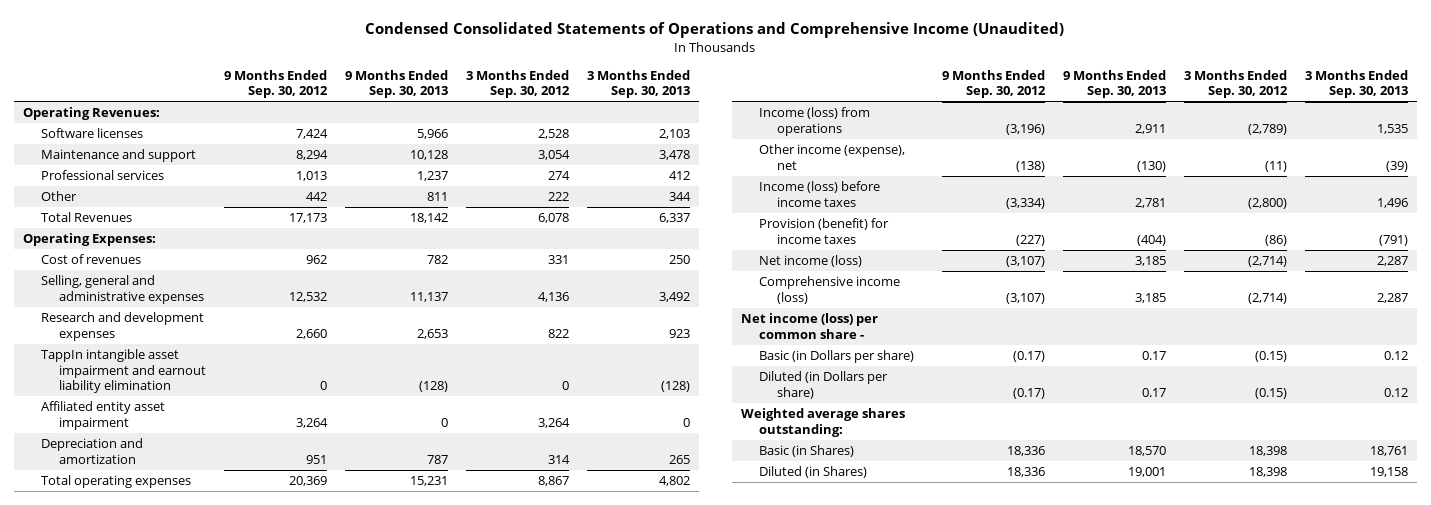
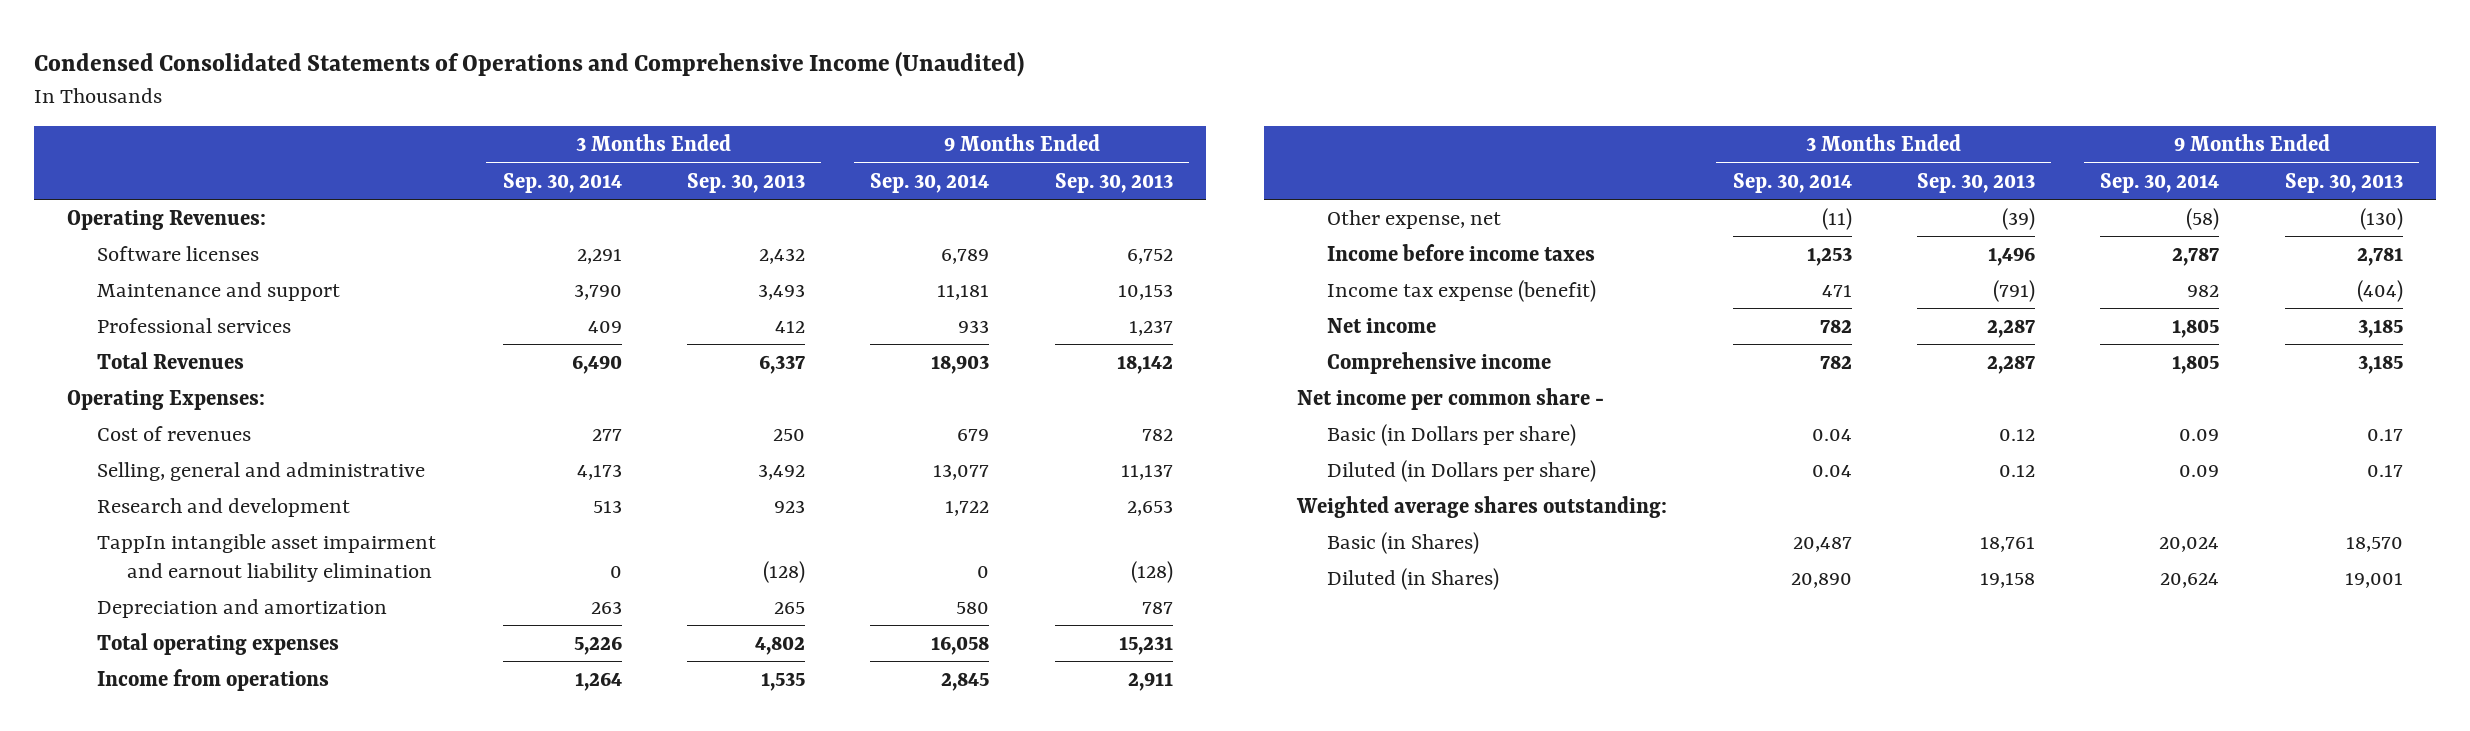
- | 9 Months Ended Sep. 30, 2012 | 9 Months Ended Sep. 30, 2013 | 3 Months Ended Sep. 30, 2012 | 3 Months Ended Sep. 30, 2013
+ | 3 Months Ended Sep. 30, 2014 | 3 Months Ended Sep. 30, 2013 | 9 Months Ended Sep. 30, 2014 | 9 Months Ended Sep. 30, 2013
- Software licenses | 7,424 | 5,966 | 2,528 | 2,103
- Maintenance and support | 8,294 | 10,128 | 3,054 | 3,478
+ Software licenses | 2,291 | 2,432 | 6,789 | 6,752
+ Maintenance and support | 3,790 | 3,493 | 11,181 | 10,153
- Other | 442 | 811 | 222 | 344
- Selling, general and administrative expenses | 12,532 | 11,137 | 4,136 | 3,492
- Research and development expenses | 2,660 | 2,653 | 822 | 923
+ Selling, general and administrative | 4,173 | 3,492 | 13,077 | 11,137
+ Research and development | 513 | 923 | 1,722 | 2,653
- Affiliated entity asset impairment | 3,264 | 0 | 3,264 | 0
- Income (loss) from operations | (3,196) | 2,911 | (2,789) | 1,535
- Other income (expense), net | (138) | (130) | (11) | (39)
- Income (loss) before income taxes | (3,334) | 2,781 | (2,800) | 1,496
- Provision (benefit) for income taxes | (227) | (404) | (86) | (791)
- Net income (loss) | (3,107) | 3,185 | (2,714) | 2,287
- Comprehensive income (loss) | (3,107) | 3,185 | (2,714) | 2,287
- Net income (loss) per common share -
+ Income from operations | 1,264 | 1,535 | 2,845 | 2,911
+ Other expense, net | (11) | (39) | (58) | (130)
+ Income before income taxes | 1,253 | 1,496 | 2,787 | 2,781
+ Income tax expense (benefit) | 471 | (791) | 982 | (404)
+ Net income | 782 | 2,287 | 1,805 | 3,185
+ Comprehensive income | 782 | 2,287 | 1,805 | 3,185
+ Net income per common share -

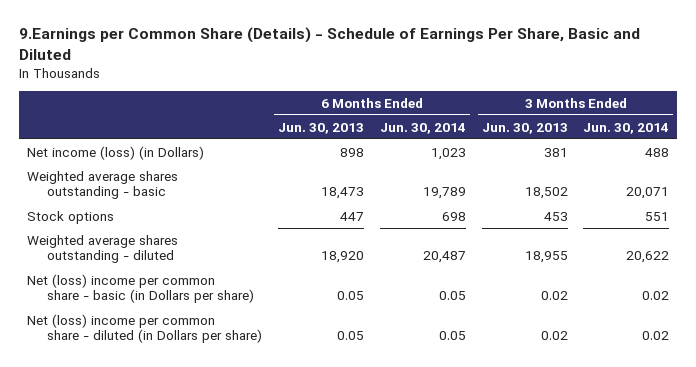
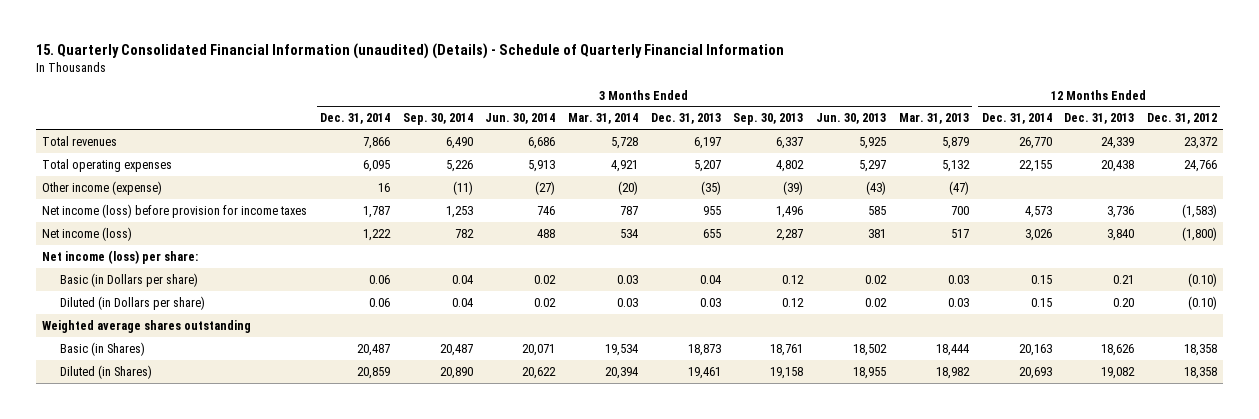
- 9.Earnings per Common Share (Details) - Schedule of Earnings Per Share, Basic and Diluted
+ 15. Quarterly Consolidated Financial Information (unaudited) (Details) - Schedule of Quarterly Financial Information
- | 6 Months Ended Jun. 30, 2013 | 6 Months Ended Jun. 30, 2014 | 3 Months Ended Jun. 30, 2013 | 3 Months Ended Jun. 30, 2014
+ | 3 Months Ended Dec. 31, 2014 | 3 Months Ended Sep. 30, 2014 | 3 Months Ended Jun. 30, 2014 | 3 Months Ended Mar. 31, 2014 | 3 Months Ended Dec. 31, 2013 | 3 Months Ended Sep. 30, 2013 | 3 Months Ended Jun. 30, 2013 | 3 Months Ended Mar. 31, 2013 | 12 Months Ended Dec. 31, 2014 | 12 Months Ended Dec. 31, 2013 | 12 Months Ended Dec. 31, 2012
- Net income (loss) (in Dollars) | 898 | 1,023 | 381 | 488
- Weighted average shares outstanding - basic | 18,473 | 19,789 | 18,502 | 20,071
- Stock options | 447 | 698 | 453 | 551
- Weighted average shares outstanding - diluted | 18,920 | 20,487 | 18,955 | 20,622
- Net (loss) income per common share - basic (in Dollars per share) | 0.05 | 0.05 | 0.02 | 0.02
- Net (loss) income per common share - diluted (in Dollars per share) | 0.05 | 0.05 | 0.02 | 0.02
+ Total revenues | 7,866 | 6,490 | 6,686 | 5,728 | 6,197 | 6,337 | 5,925 | 5,879 | 26,770 | 24,339 | 23,372
+ Total operating expenses | 6,095 | 5,226 | 5,913 | 4,921 | 5,207 | 4,802 | 5,297 | 5,132 | 22,155 | 20,438 | 24,766
+ Other income (expense) | 16 | (11) | (27) | (20) | (35) | (39) | (43) | (47) | | |
+ Net income (loss) before provision for income taxes | 1,787 | 1,253 | 746 | 787 | 955 | 1,496 | 585 | 700 | 4,573 | 3,736 | (1,583)
+ Net income (loss) | 1,222 | 782 | 488 | 534 | 655 | 2,287 | 381 | 517 | 3,026 | 3,840 | (1,800)
+ Net income (loss) per share:
+ Basic (in Dollars per share) | 0.06 | 0.04 | 0.02 | 0.03 | 0.04 | 0.12 | 0.02 | 0.03 | 0.15 | 0.21 | (0.10)
+ Diluted (in Dollars per share) | 0.06 | 0.04 | 0.02 | 0.03 | 0.03 | 0.12 | 0.02 | 0.03 | 0.15 | 0.20 | (0.10)
+ Weighted average shares outstanding
+ Basic (in Shares) | 20,487 | 20,487 | 20,071 | 19,534 | 18,873 | 18,761 | 18,502 | 18,444 | 20,163 | 18,626 | 18,358
+ Diluted (in Shares) | 20,859 | 20,890 | 20,622 | 20,394 | 19,461 | 19,158 | 18,955 | 18,982 | 20,693 | 19,082 | 18,358

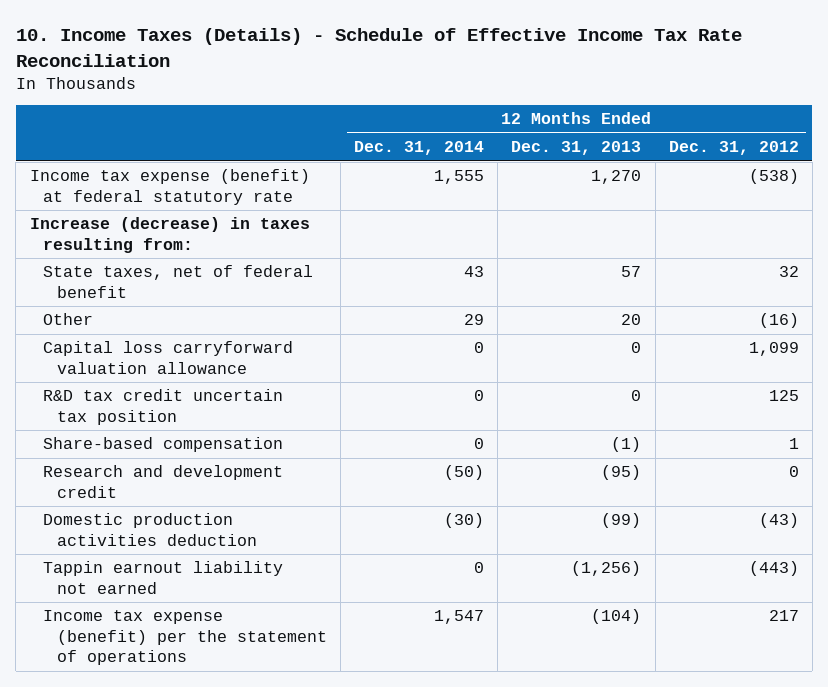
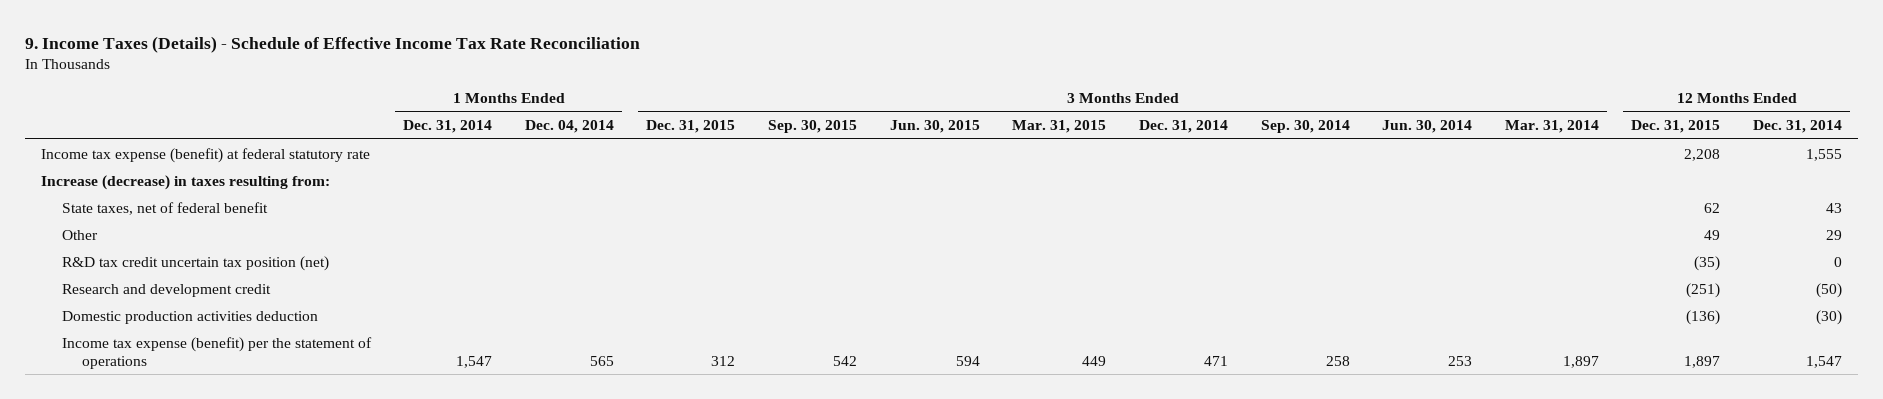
- 10. Income Taxes (Details) - Schedule of Effective Income Tax Rate Reconciliation
+ 9. Income Taxes (Details) - Schedule of Effective Income Tax Rate Reconciliation
- | 12 Months Ended Dec. 31, 2014 | 12 Months Ended Dec. 31, 2013 | 12 Months Ended Dec. 31, 2012
+ | 1 Months Ended Dec. 31, 2014 | 1 Months Ended Dec. 04, 2014 | 3 Months Ended Dec. 31, 2015 | 3 Months Ended Sep. 30, 2015 | 3 Months Ended Jun. 30, 2015 | 3 Months Ended Mar. 31, 2015 | 3 Months Ended Dec. 31, 2014 | 3 Months Ended Sep. 30, 2014 | 3 Months Ended Jun. 30, 2014 | 3 Months Ended Mar. 31, 2014 | 12 Months Ended Dec. 31, 2015 | 12 Months Ended Dec. 31, 2014
- Capital loss carryforward valuation allowance | 0 | 0 | 1,099
- R&D tax credit uncertain tax position | 0 | 0 | 125
- Share-based compensation | 0 | (1) | 1
+ R&D tax credit uncertain tax position (net) | | | | | | | | | | | (35) | 0
- Tappin earnout liability not earned | 0 | (1,256) | (443)

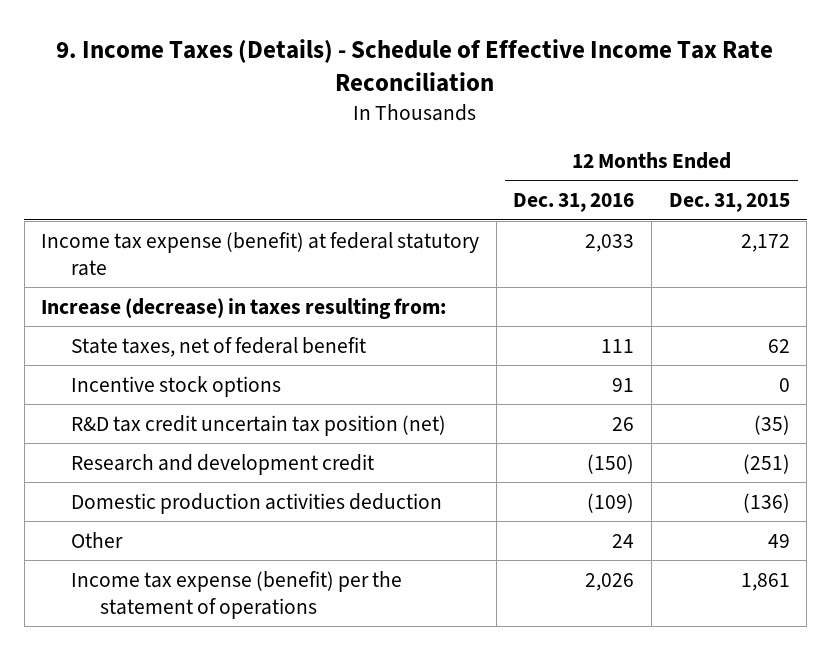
- | 1 Months Ended Dec. 31, 2014 | 1 Months Ended Dec. 04, 2014 | 3 Months Ended Dec. 31, 2015 | 3 Months Ended Sep. 30, 2015 | 3 Months Ended Jun. 30, 2015 | 3 Months Ended Mar. 31, 2015 | 3 Months Ended Dec. 31, 2014 | 3 Months Ended Sep. 30, 2014 | 3 Months Ended Jun. 30, 2014 | 3 Months Ended Mar. 31, 2014 | 12 Months Ended Dec. 31, 2015 | 12 Months Ended Dec. 31, 2014
+ | 12 Months Ended Dec. 31, 2016 | 12 Months Ended Dec. 31, 2015
- Income tax expense (benefit) at federal statutory rate | | | | | | | | | | | 2,208 | 1,555
+ Income tax expense (benefit) at federal statutory rate | 2,033 | 2,172
+ Incentive stock options | 91 | 0
- Income tax expense (benefit) per the statement of operations | 1,547 | 565 | 312 | 542 | 594 | 449 | 471 | 258 | 253 | 1,897 | 1,897 | 1,547
moved down: Other | 24 | 49
+ Income tax expense (benefit) per the statement of operations | 2,026 | 1,861

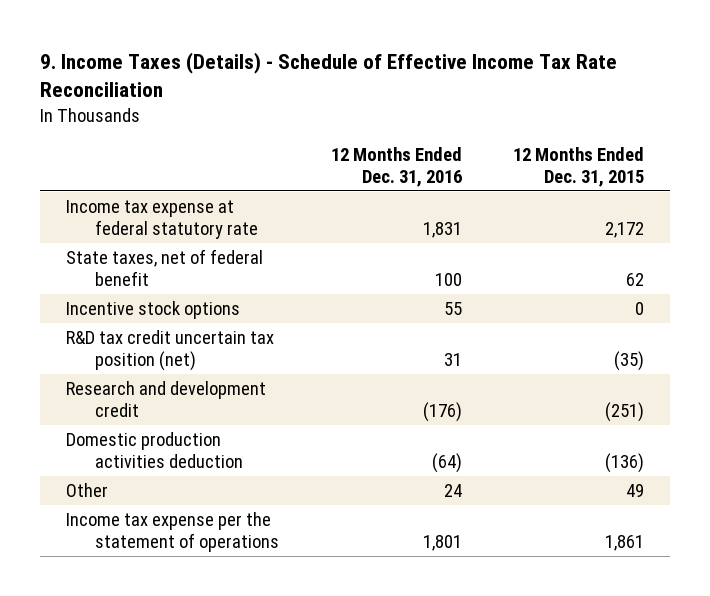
- Income tax expense (benefit) at federal statutory rate | 2,033 | 2,172
- Increase (decrease) in taxes resulting from:
- State taxes, net of federal benefit | 111 | 62
- Incentive stock options | 91 | 0
- R&D tax credit uncertain tax position (net) | 26 | (35)
- Research and development credit | (150) | (251)
- Domestic production activities deduction | (109) | (136)
+ Income tax expense at federal statutory rate | 1,831 | 2,172
+ State taxes, net of federal benefit | 100 | 62
+ Incentive stock options | 55 | 0
+ R&D tax credit uncertain tax position (net) | 31 | (35)
+ Research and development credit | (176) | (251)
+ Domestic production activities deduction | (64) | (136)
- Income tax expense (benefit) per the statement of operations | 2,026 | 1,861
+ Income tax expense per the statement of operations | 1,801 | 1,861

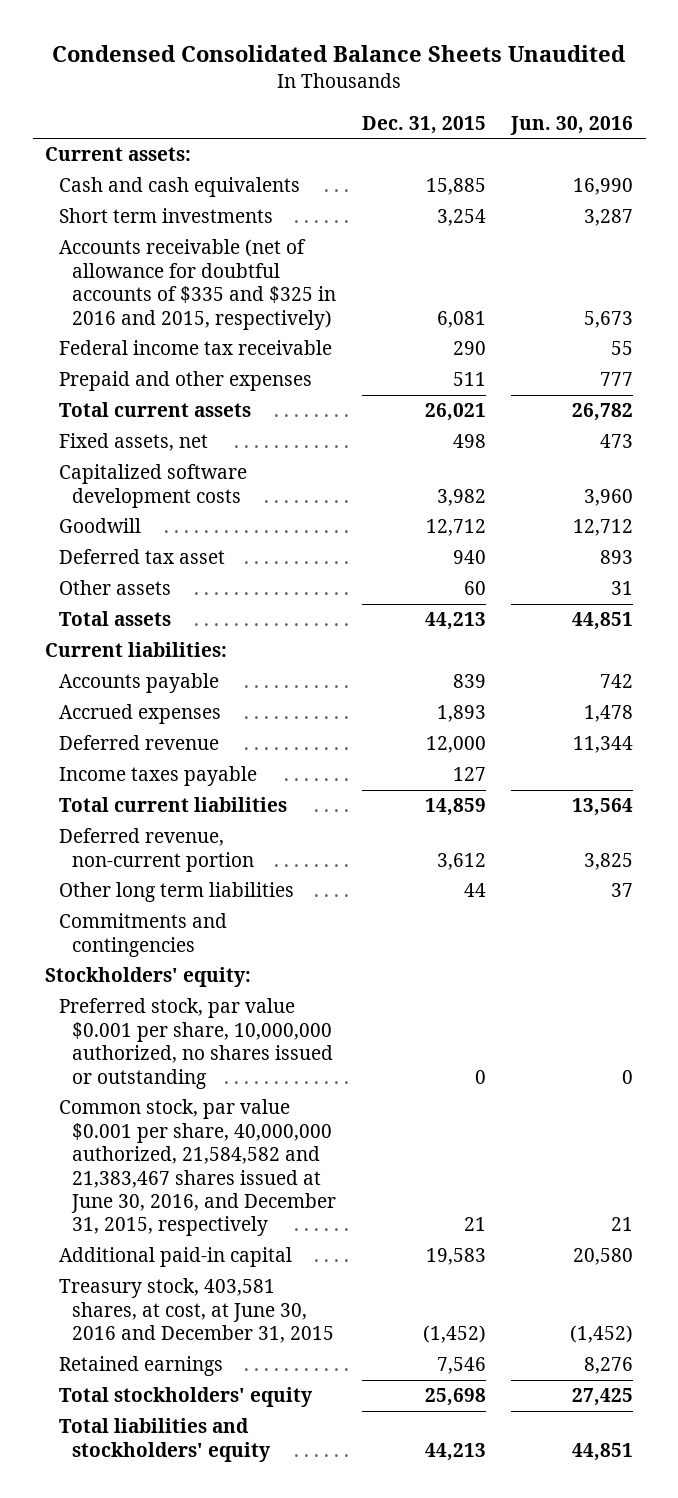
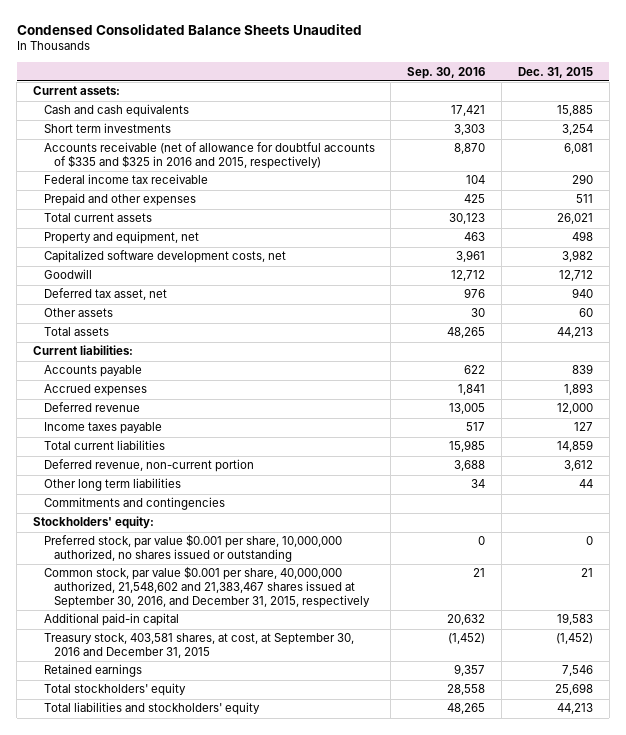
- | Dec. 31, 2015 | Jun. 30, 2016
+ | Sep. 30, 2016 | Dec. 31, 2015
- Fixed assets, net | 498 | 473
- Capitalized software development costs | 3,982 | 3,960
+ Property and equipment, net | 463 | 498
+ Capitalized software development costs, net | 3,961 | 3,982
- Deferred tax asset | 940 | 893
+ Deferred tax asset, net | 976 | 940
- Common stock, par value $0.001 per share, 40,000,000 authorized, 21,584,582 and 21,383,467 shares issued at June 30, 2016, and December 31, 2015, respectively | 21 | 21
+ Common stock, par value $0.001 per share, 40,000,000 authorized, 21,548,602 and 21,383,467 shares issued at September 30, 2016, and December 31, 2015, respectively | 21 | 21
- Treasury stock, 403,581 shares, at cost, at June 30, 2016 and December 31, 2015 | (1,452) | (1,452)
+ Treasury stock, 403,581 shares, at cost, at September 30, 2016 and December 31, 2015 | (1,452) | (1,452)

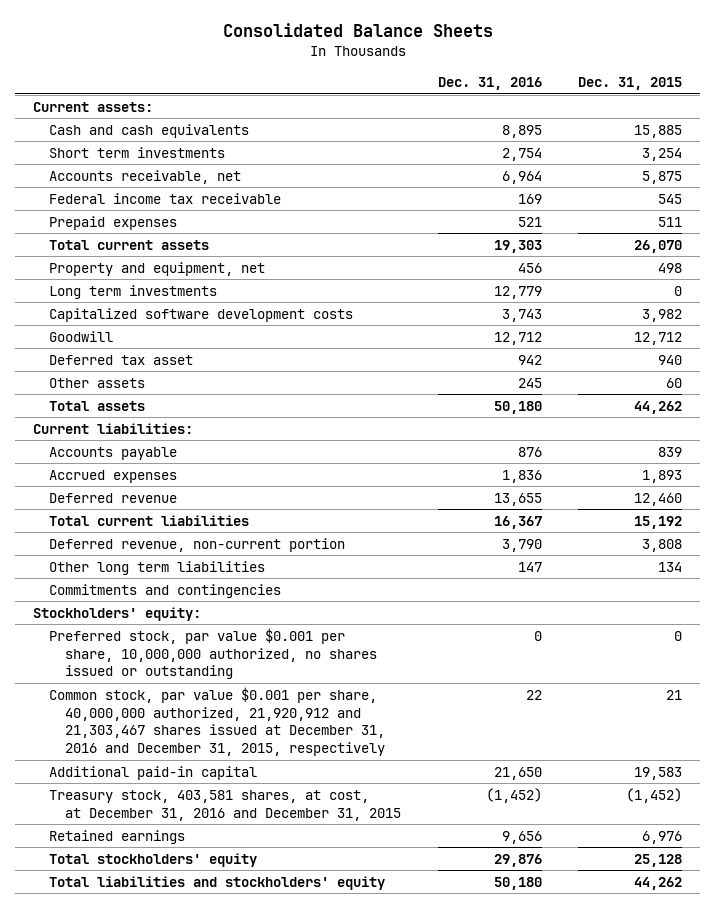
- Condensed Consolidated Balance Sheets Unaudited
+ Consolidated Balance Sheets
- | Sep. 30, 2016 | Dec. 31, 2015
+ | Dec. 31, 2016 | Dec. 31, 2015
- Accounts receivable (net of allowance for doubtful accounts of $335 and $325 in 2016 and 2015, respectively) | 8,870 | 6,081
- Federal income tax receivable | 104 | 290
- Prepaid and other expenses | 425 | 511
- Total current assets | 30,123 | 26,021
+ Accounts receivable, net | 6,964 | 5,875
+ Federal income tax receivable | 169 | 545
+ Prepaid expenses | 521 | 511
+ Total current assets | 19,303 | 26,070
- Capitalized software development costs, net | 3,961 | 3,982
+ Long term investments | 12,779 | 0
+ Capitalized software development costs | 3,743 | 3,982
- Deferred tax asset, net | 976 | 940
+ Deferred tax asset | 942 | 940
- Total assets | 48,265 | 44,213
+ Total assets | 50,180 | 44,262
- Deferred revenue | 13,005 | 12,000
- Income taxes payable | 517 | 127
- Total current liabilities | 15,985 | 14,859
- Deferred revenue, non-current portion | 3,688 | 3,612
- Other long term liabilities | 34 | 44
+ Deferred revenue | 13,655 | 12,460
+ Total current liabilities | 16,367 | 15,192
+ Deferred revenue, non-current portion | 3,790 | 3,808
+ Other long term liabilities | 147 | 134
- Common stock, par value $0.001 per share, 40,000,000 authorized, 21,548,602 and 21,383,467 shares issued at September 30, 2016, and December 31, 2015, respectively | 21 | 21
+ Common stock, par value $0.001 per share, 40,000,000 authorized, 21,920,912 and 21,303,467 shares issued at December 31, 2016 and December 31, 2015, respectively | 22 | 21
- Treasury stock, 403,581 shares, at cost, at September 30, 2016 and December 31, 2015 | (1,452) | (1,452)
- Retained earnings | 9,357 | 7,546
- Total stockholders' equity | 28,558 | 25,698
- Total liabilities and stockholders' equity | 48,265 | 44,213
+ Treasury stock, 403,581 shares, at cost, at December 31, 2016 and December 31, 2015 | (1,452) | (1,452)
+ Retained earnings | 9,656 | 6,976
+ Total stockholders' equity | 29,876 | 25,128
+ Total liabilities and stockholders' equity | 50,180 | 44,262

